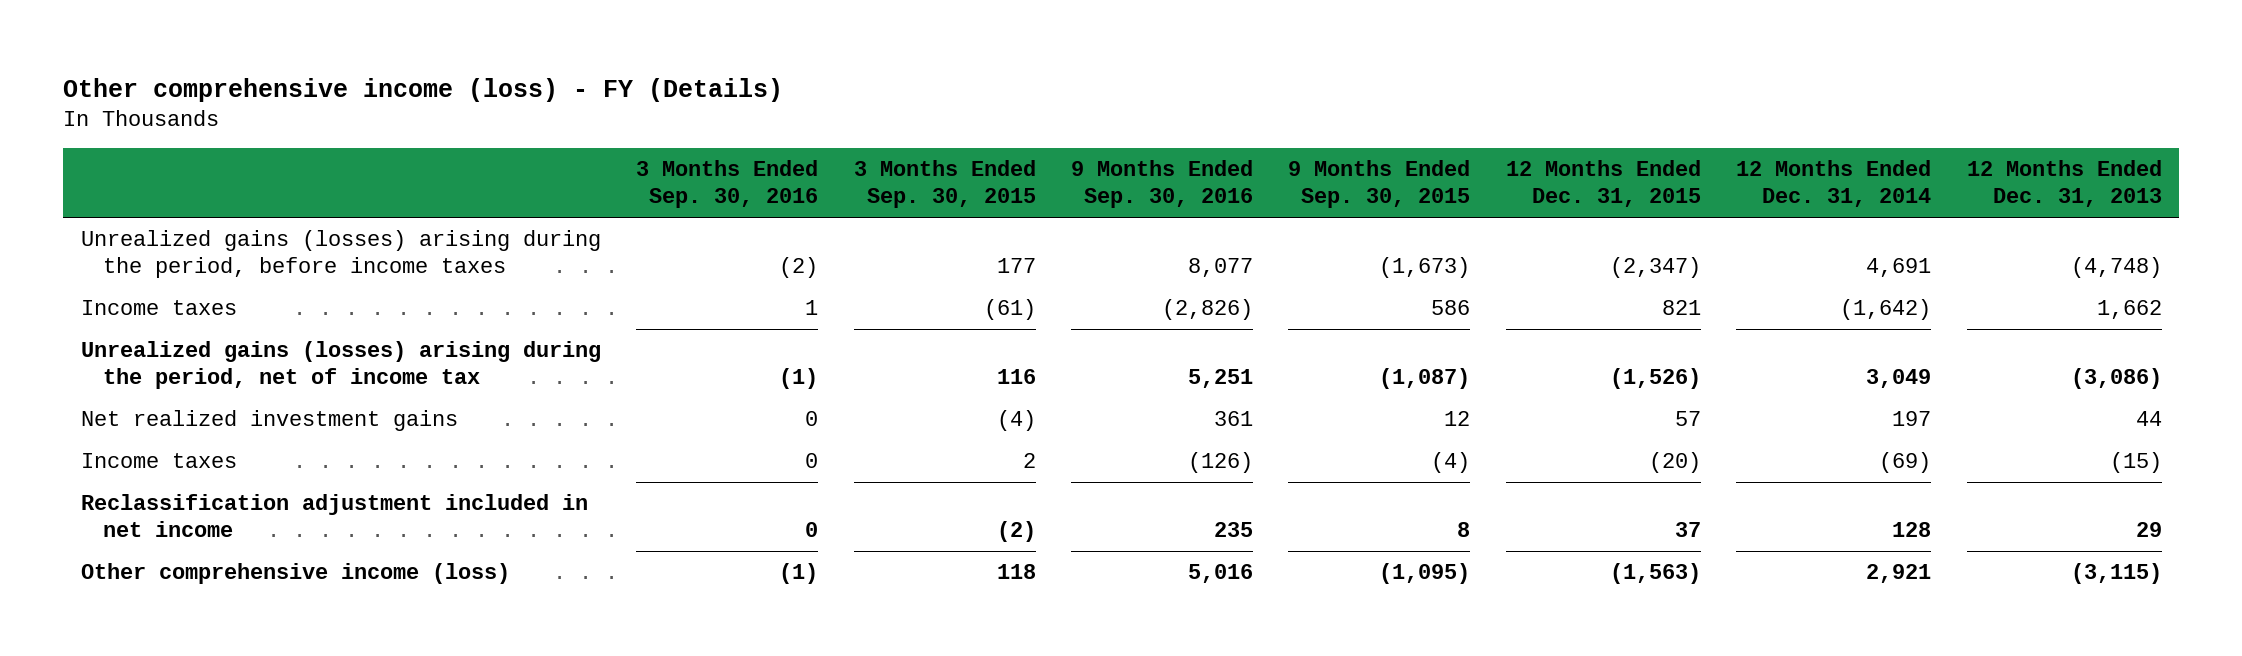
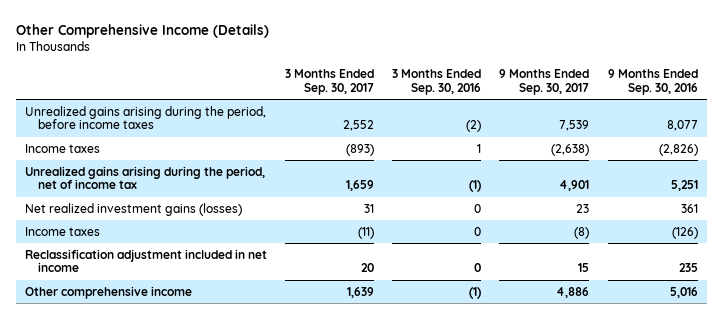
- Other comprehensive income (loss) - FY (Details)
+ Other Comprehensive Income (Details)
- | 3 Months Ended Sep. 30, 2016 | 3 Months Ended Sep. 30, 2015 | 9 Months Ended Sep. 30, 2016 | 9 Months Ended Sep. 30, 2015 | 12 Months Ended Dec. 31, 2015 | 12 Months Ended Dec. 31, 2014 | 12 Months Ended Dec. 31, 2013
+ | 3 Months Ended Sep. 30, 2017 | 3 Months Ended Sep. 30, 2016 | 9 Months Ended Sep. 30, 2017 | 9 Months Ended Sep. 30, 2016
- Unrealized gains (losses) arising during the period, before income taxes | (2) | 177 | 8,077 | (1,673) | (2,347) | 4,691 | (4,748)
+ Unrealized gains arising during the period, before income taxes | 2,552 | (2) | 7,539 | 8,077
- Unrealized gains (losses) arising during the period, net of income tax | (1) | 116 | 5,251 | (1,087) | (1,526) | 3,049 | (3,086)
- Net realized investment gains | 0 | (4) | 361 | 12 | 57 | 197 | 44
+ Unrealized gains arising during the period, net of income tax | 1,659 | (1) | 4,901 | 5,251
+ Net realized investment gains (losses) | 31 | 0 | 23 | 361
- Other comprehensive income (loss) | (1) | 118 | 5,016 | (1,095) | (1,563) | 2,921 | (3,115)
+ Other comprehensive income | 1,639 | (1) | 4,886 | 5,016

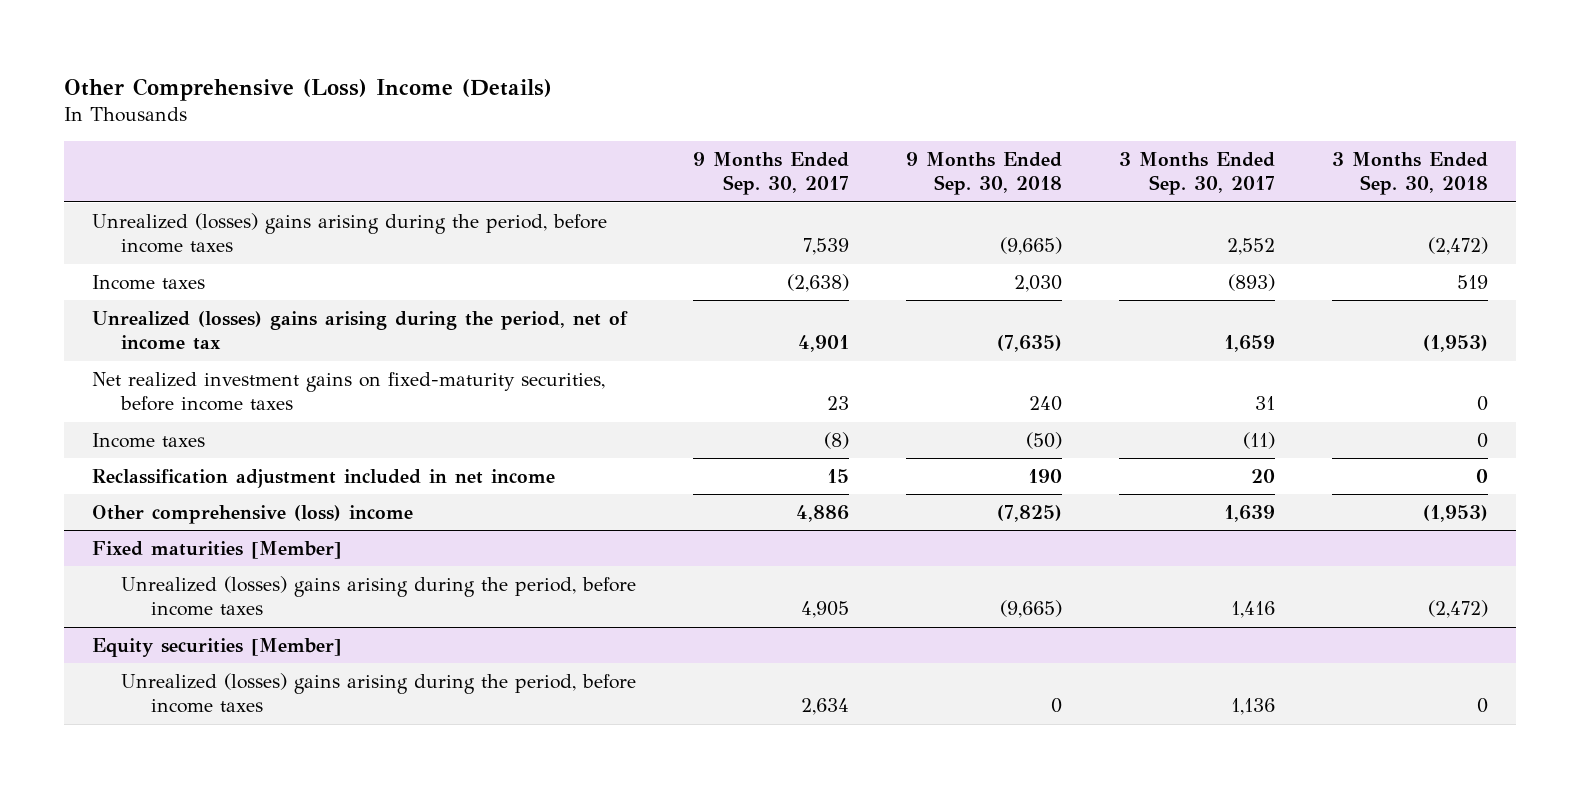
- Other Comprehensive Income (Details)
+ Other Comprehensive (Loss) Income (Details)
- | 3 Months Ended Sep. 30, 2017 | 3 Months Ended Sep. 30, 2016 | 9 Months Ended Sep. 30, 2017 | 9 Months Ended Sep. 30, 2016
+ | 9 Months Ended Sep. 30, 2017 | 9 Months Ended Sep. 30, 2018 | 3 Months Ended Sep. 30, 2017 | 3 Months Ended Sep. 30, 2018
- Unrealized gains arising during the period, before income taxes | 2,552 | (2) | 7,539 | 8,077
+ Unrealized (losses) gains arising during the period, before income taxes | 7,539 | (9,665) | 2,552 | (2,472)
- Unrealized gains arising during the period, net of income tax | 1,659 | (1) | 4,901 | 5,251
- Net realized investment gains (losses) | 31 | 0 | 23 | 361
+ Unrealized (losses) gains arising during the period, net of income tax | 4,901 | (7,635) | 1,659 | (1,953)
+ Net realized investment gains on fixed-maturity securities, before income taxes | 23 | 240 | 31 | 0
- Other comprehensive income | 1,639 | (1) | 4,886 | 5,016
+ Other comprehensive (loss) income | 4,886 | (7,825) | 1,639 | (1,953)
+ Fixed maturities [Member]
+ Unrealized (losses) gains arising during the period, before income taxes | 4,905 | (9,665) | 1,416 | (2,472)
+ Equity securities [Member]
+ Unrealized (losses) gains arising during the period, before income taxes | 2,634 | 0 | 1,136 | 0

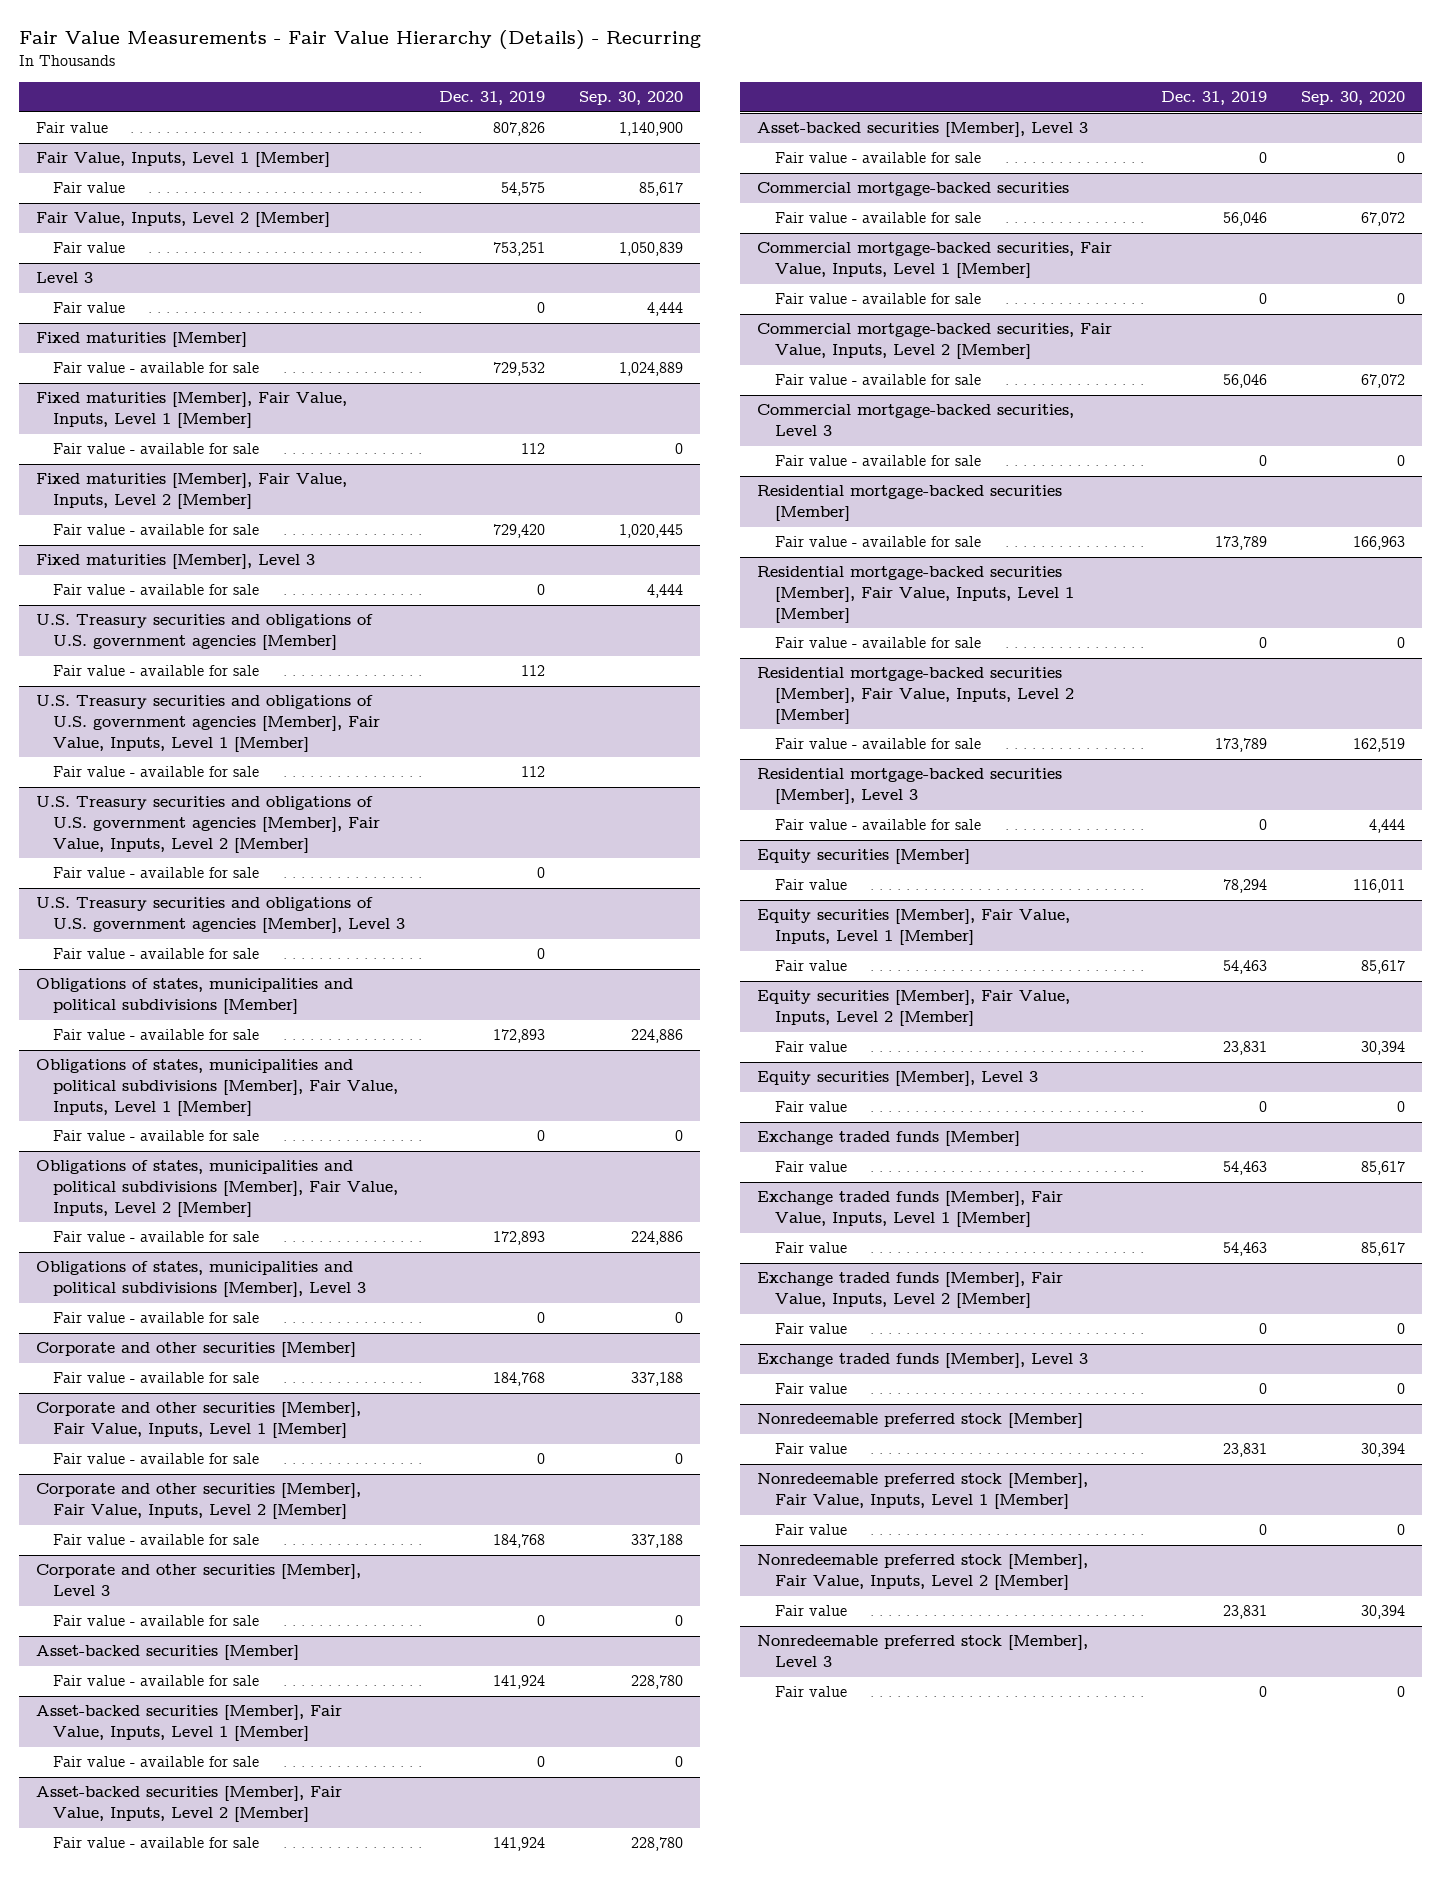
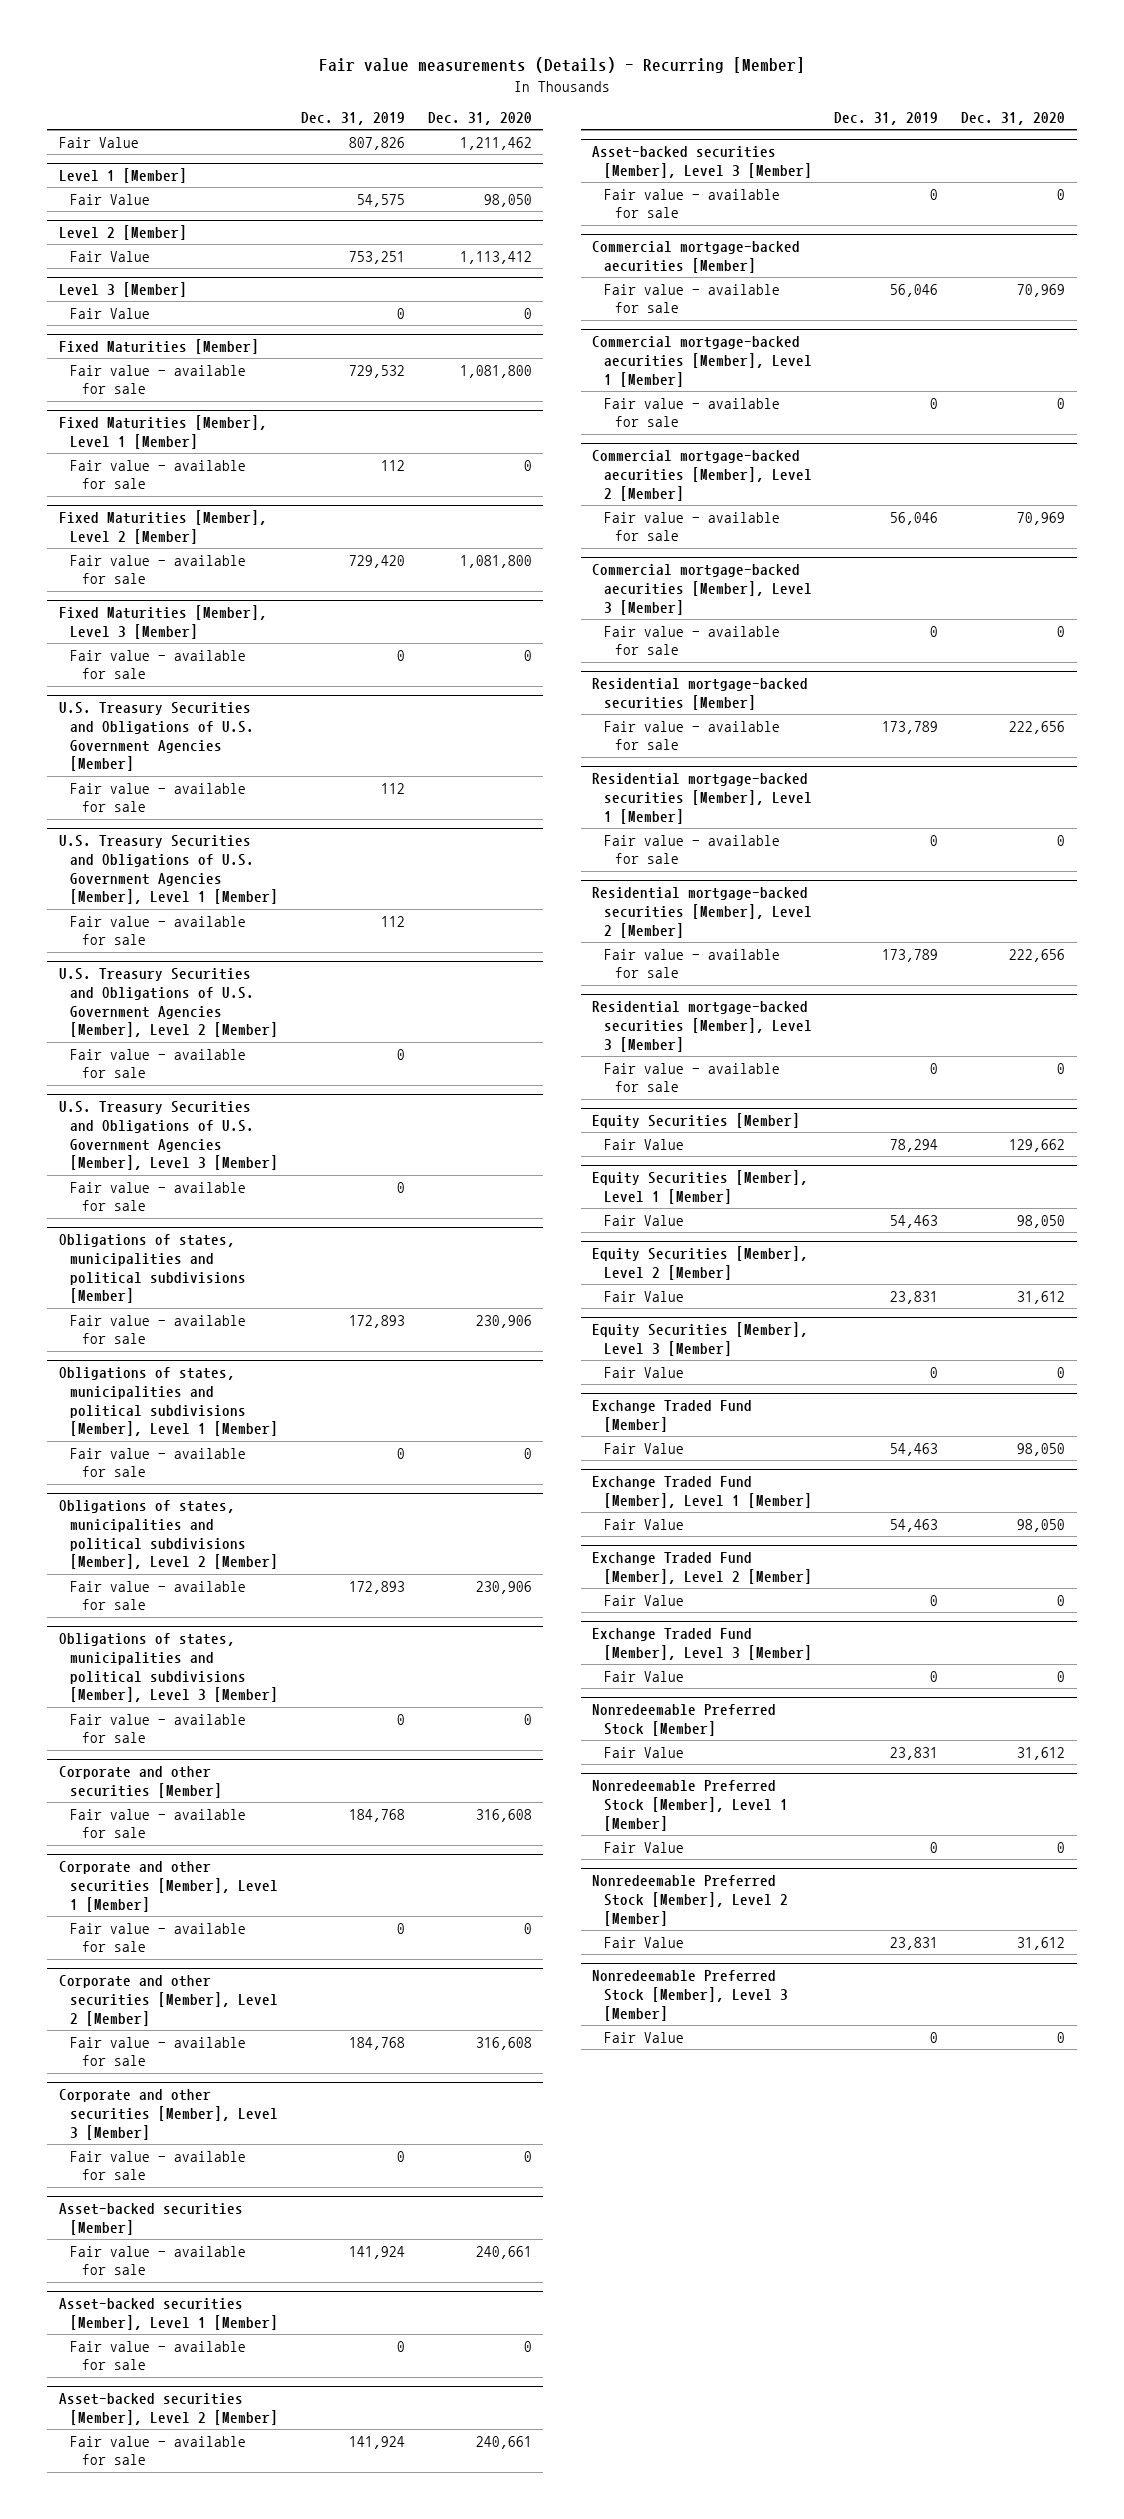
- Fair Value Measurements - Fair Value Hierarchy (Details) - Recurring
+ Fair value measurements (Details) - Recurring [Member]
- | Dec. 31, 2019 | Sep. 30, 2020
+ | Dec. 31, 2019 | Dec. 31, 2020
- Fair value | 807,826 | 1,140,900
- Fair Value, Inputs, Level 1 [Member]
- Fair value | 54,575 | 85,617
- Fair Value, Inputs, Level 2 [Member]
- Fair value | 753,251 | 1,050,839
- Level 3
- Fair value | 0 | 4,444
- Fixed maturities [Member]
+ Fair Value | 807,826 | 1,211,462
+ Level 1 [Member]
+ Fair Value | 54,575 | 98,050
+ Level 2 [Member]
+ Fair Value | 753,251 | 1,113,412
+ Level 3 [Member]
+ Fair Value | 0 | 0
+ Fixed Maturities [Member]
- Fixed maturities [Member], Fair Value, Inputs, Level 1 [Member]
+ Fixed Maturities [Member], Level 1 [Member]
- Fixed maturities [Member], Fair Value, Inputs, Level 2 [Member]
+ Fixed Maturities [Member], Level 2 [Member]
- Fixed maturities [Member], Level 3
+ Fixed Maturities [Member], Level 3 [Member]
- U.S. Treasury securities and obligations of U.S. government agencies [Member]
+ U.S. Treasury Securities and Obligations of U.S. Government Agencies [Member]
- U.S. Treasury securities and obligations of U.S. government agencies [Member], Fair Value, Inputs, Level 1 [Member]
+ U.S. Treasury Securities and Obligations of U.S. Government Agencies [Member], Level 1 [Member]
- U.S. Treasury securities and obligations of U.S. government agencies [Member], Fair Value, Inputs, Level 2 [Member]
+ U.S. Treasury Securities and Obligations of U.S. Government Agencies [Member], Level 2 [Member]
- U.S. Treasury securities and obligations of U.S. government agencies [Member], Level 3
+ U.S. Treasury Securities and Obligations of U.S. Government Agencies [Member], Level 3 [Member]
- Obligations of states, municipalities and political subdivisions [Member], Fair Value, Inputs, Level 1 [Member]
+ Obligations of states, municipalities and political subdivisions [Member], Level 1 [Member]
- Obligations of states, municipalities and political subdivisions [Member], Fair Value, Inputs, Level 2 [Member]
+ Obligations of states, municipalities and political subdivisions [Member], Level 2 [Member]
- Obligations of states, municipalities and political subdivisions [Member], Level 3
+ Obligations of states, municipalities and political subdivisions [Member], Level 3 [Member]
- Corporate and other securities [Member], Fair Value, Inputs, Level 1 [Member]
+ Corporate and other securities [Member], Level 1 [Member]
- Corporate and other securities [Member], Fair Value, Inputs, Level 2 [Member]
+ Corporate and other securities [Member], Level 2 [Member]
- Corporate and other securities [Member], Level 3
+ Corporate and other securities [Member], Level 3 [Member]
- Asset-backed securities [Member], Fair Value, Inputs, Level 1 [Member]
+ Asset-backed securities [Member], Level 1 [Member]
- Asset-backed securities [Member], Fair Value, Inputs, Level 2 [Member]
+ Asset-backed securities [Member], Level 2 [Member]
- Asset-backed securities [Member], Level 3
+ Asset-backed securities [Member], Level 3 [Member]
- Commercial mortgage-backed securities
+ Commercial mortgage-backed aecurities [Member]
- Commercial mortgage-backed securities, Fair Value, Inputs, Level 1 [Member]
+ Commercial mortgage-backed aecurities [Member], Level 1 [Member]
- Commercial mortgage-backed securities, Fair Value, Inputs, Level 2 [Member]
+ Commercial mortgage-backed aecurities [Member], Level 2 [Member]
- Commercial mortgage-backed securities, Level 3
+ Commercial mortgage-backed aecurities [Member], Level 3 [Member]
- Residential mortgage-backed securities [Member], Fair Value, Inputs, Level 1 [Member]
+ Residential mortgage-backed securities [Member], Level 1 [Member]
- Residential mortgage-backed securities [Member], Fair Value, Inputs, Level 2 [Member]
+ Residential mortgage-backed securities [Member], Level 2 [Member]
- Residential mortgage-backed securities [Member], Level 3
+ Residential mortgage-backed securities [Member], Level 3 [Member]
- Equity securities [Member]
- Fair value | 78,294 | 116,011
- Equity securities [Member], Fair Value, Inputs, Level 1 [Member]
- Fair value | 54,463 | 85,617
- Equity securities [Member], Fair Value, Inputs, Level 2 [Member]
- Fair value | 23,831 | 30,394
- Equity securities [Member], Level 3
- Fair value | 0 | 0
- Exchange traded funds [Member]
- Fair value | 54,463 | 85,617
- Exchange traded funds [Member], Fair Value, Inputs, Level 1 [Member]
- Fair value | 54,463 | 85,617
- Exchange traded funds [Member], Fair Value, Inputs, Level 2 [Member]
- Fair value | 0 | 0
- Exchange traded funds [Member], Level 3
- Fair value | 0 | 0
- Nonredeemable preferred stock [Member]
- Fair value | 23,831 | 30,394
- Nonredeemable preferred stock [Member], Fair Value, Inputs, Level 1 [Member]
- Fair value | 0 | 0
- Nonredeemable preferred stock [Member], Fair Value, Inputs, Level 2 [Member]
- Fair value | 23,831 | 30,394
- Nonredeemable preferred stock [Member], Level 3
- Fair value | 0 | 0
+ Equity Securities [Member]
+ Fair Value | 78,294 | 129,662
+ Equity Securities [Member], Level 1 [Member]
+ Fair Value | 54,463 | 98,050
+ Equity Securities [Member], Level 2 [Member]
+ Fair Value | 23,831 | 31,612
+ Equity Securities [Member], Level 3 [Member]
+ Fair Value | 0 | 0
+ Exchange Traded Fund [Member]
+ Fair Value | 54,463 | 98,050
+ Exchange Traded Fund [Member], Level 1 [Member]
+ Fair Value | 54,463 | 98,050
+ Exchange Traded Fund [Member], Level 2 [Member]
+ Fair Value | 0 | 0
+ Exchange Traded Fund [Member], Level 3 [Member]
+ Fair Value | 0 | 0
+ Nonredeemable Preferred Stock [Member]
+ Fair Value | 23,831 | 31,612
+ Nonredeemable Preferred Stock [Member], Level 1 [Member]
+ Fair Value | 0 | 0
+ Nonredeemable Preferred Stock [Member], Level 2 [Member]
+ Fair Value | 23,831 | 31,612
+ Nonredeemable Preferred Stock [Member], Level 3 [Member]
+ Fair Value | 0 | 0

